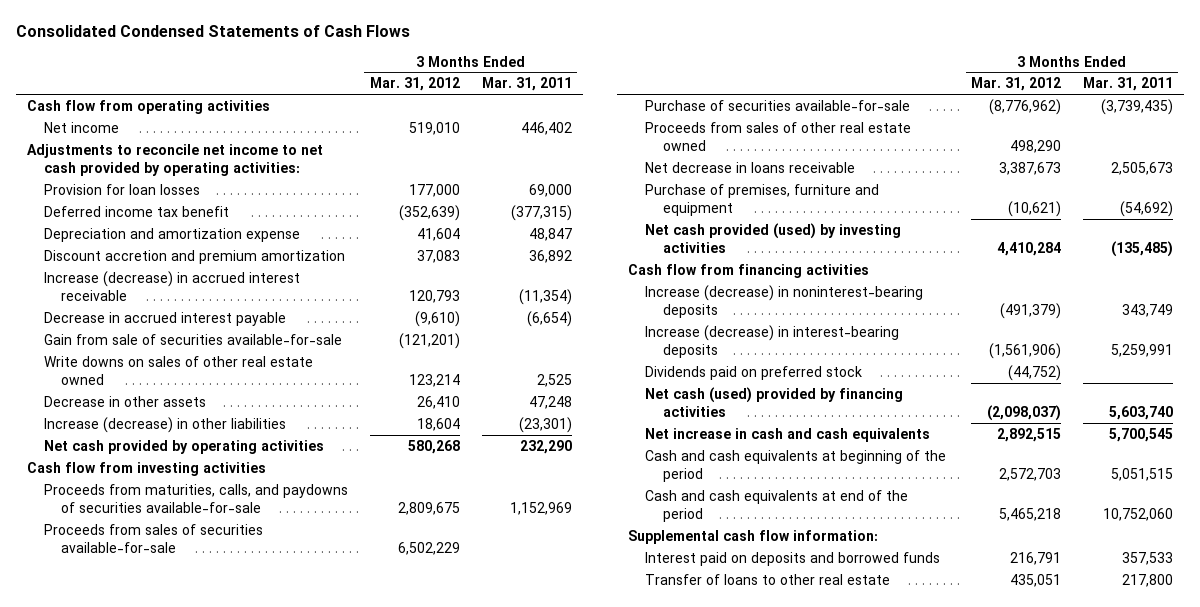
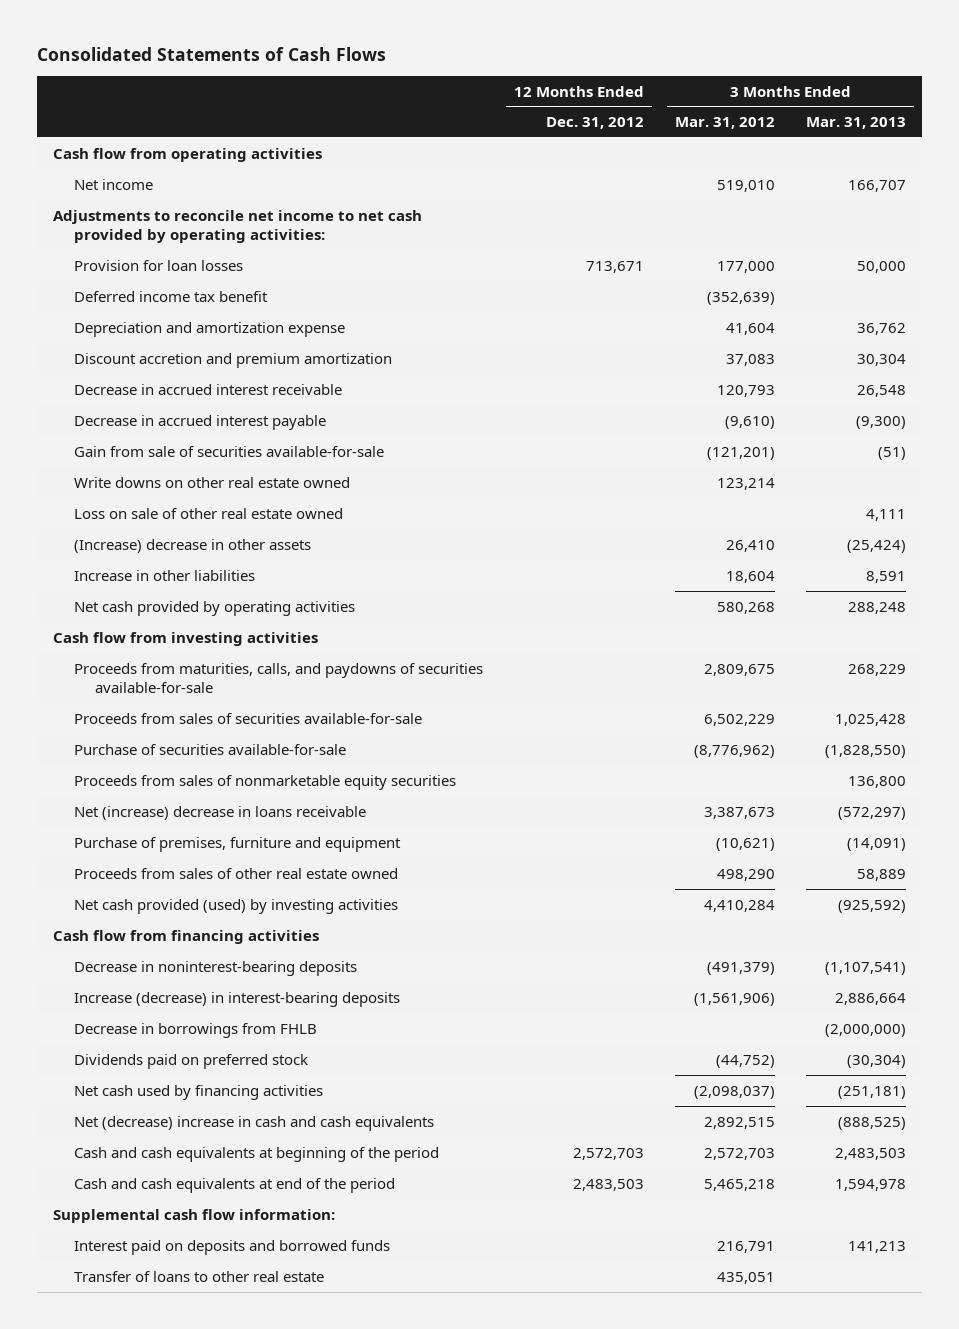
- Consolidated Condensed Statements of Cash Flows
+ Consolidated Statements of Cash Flows
- | 3 Months Ended Mar. 31, 2012 | 3 Months Ended Mar. 31, 2011
+ | 12 Months Ended Dec. 31, 2012 | 3 Months Ended Mar. 31, 2012 | 3 Months Ended Mar. 31, 2013
- Increase (decrease) in accrued interest receivable | 120,793 | (11,354)
+ Decrease in accrued interest receivable | | 120,793 | 26,548
- Write downs on sales of other real estate owned | 123,214 | 2,525
- Decrease in other assets | 26,410 | 47,248
- Increase (decrease) in other liabilities | 18,604 | (23,301)
+ Write downs on other real estate owned | | 123,214 |
+ Loss on sale of other real estate owned | | | 4,111
+ (Increase) decrease in other assets | | 26,410 | (25,424)
+ Increase in other liabilities | | 18,604 | 8,591
- Net decrease in loans receivable | 3,387,673 | 2,505,673
+ Proceeds from sales of nonmarketable equity securities | | | 136,800
+ Net (increase) decrease in loans receivable | | 3,387,673 | (572,297)
moved down: Proceeds from sales of other real estate owned | | 498,290 | 58,889
- Increase (decrease) in noninterest-bearing deposits | (491,379) | 343,749
+ Decrease in noninterest-bearing deposits | | (491,379) | (1,107,541)
+ Decrease in borrowings from FHLB | | | (2,000,000)
- Net cash (used) provided by financing activities | (2,098,037) | 5,603,740
- Net increase in cash and cash equivalents | 2,892,515 | 5,700,545
+ Net cash used by financing activities | | (2,098,037) | (251,181)
+ Net (decrease) increase in cash and cash equivalents | | 2,892,515 | (888,525)

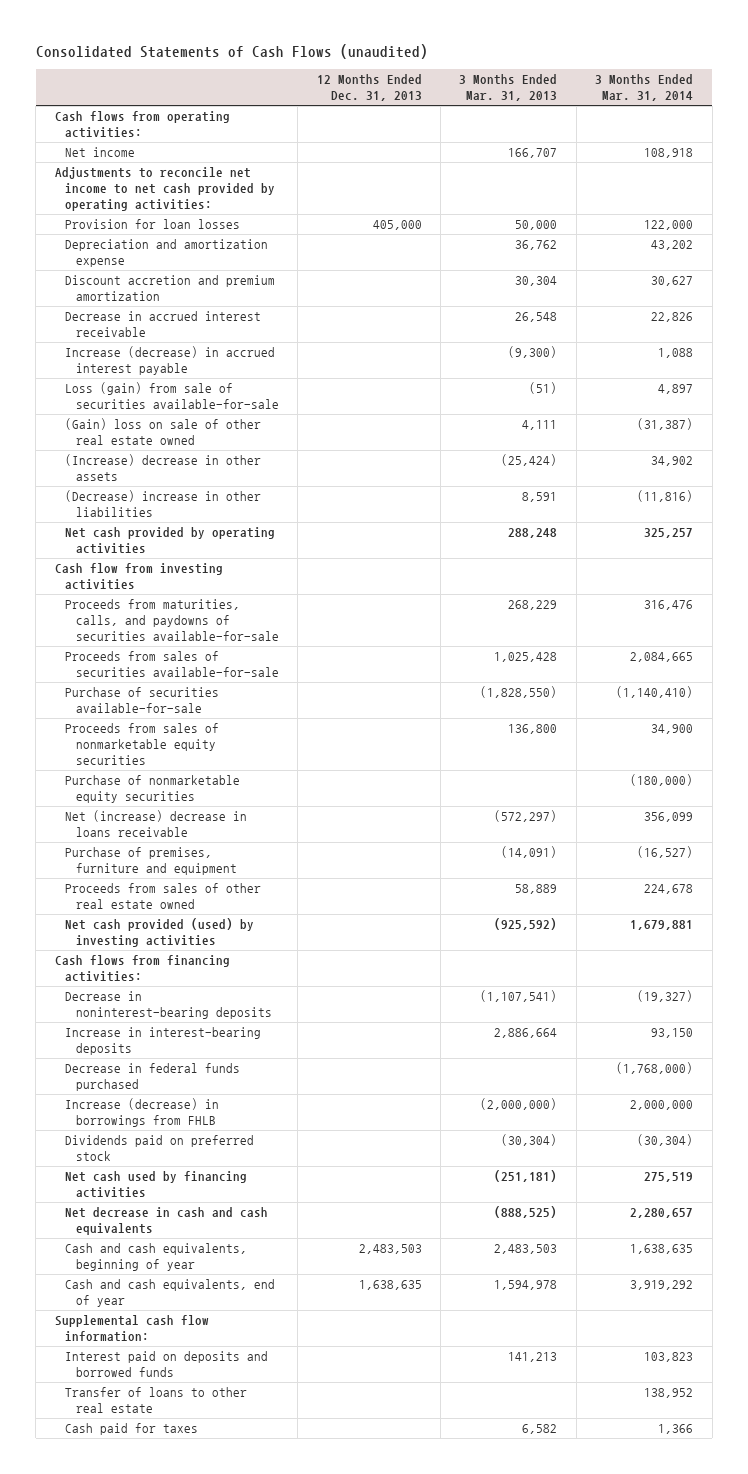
- Consolidated Statements of Cash Flows
+ Consolidated Statements of Cash Flows (unaudited)
- | 12 Months Ended Dec. 31, 2012 | 3 Months Ended Mar. 31, 2012 | 3 Months Ended Mar. 31, 2013
+ | 12 Months Ended Dec. 31, 2013 | 3 Months Ended Mar. 31, 2013 | 3 Months Ended Mar. 31, 2014
- Cash flow from operating activities
+ Cash flows from operating activities:
- Deferred income tax benefit | | (352,639) |
- Decrease in accrued interest payable | | (9,610) | (9,300)
- Gain from sale of securities available-for-sale | | (121,201) | (51)
- Write downs on other real estate owned | | 123,214 |
- Loss on sale of other real estate owned | | | 4,111
+ Increase (decrease) in accrued interest payable | | (9,300) | 1,088
+ Loss (gain) from sale of securities available-for-sale | | (51) | 4,897
+ (Gain) loss on sale of other real estate owned | | 4,111 | (31,387)
- Increase in other liabilities | | 18,604 | 8,591
+ (Decrease) increase in other liabilities | | 8,591 | (11,816)
+ Purchase of nonmarketable equity securities | | | (180,000)
- Cash flow from financing activities
+ Cash flows from financing activities:
- Increase (decrease) in interest-bearing deposits | | (1,561,906) | 2,886,664
- Decrease in borrowings from FHLB | | | (2,000,000)
+ Increase in interest-bearing deposits | | 2,886,664 | 93,150
+ Decrease in federal funds purchased | | | (1,768,000)
+ Increase (decrease) in borrowings from FHLB | | (2,000,000) | 2,000,000
- Net (decrease) increase in cash and cash equivalents | | 2,892,515 | (888,525)
- Cash and cash equivalents at beginning of the period | 2,572,703 | 2,572,703 | 2,483,503
- Cash and cash equivalents at end of the period | 2,483,503 | 5,465,218 | 1,594,978
+ Net decrease in cash and cash equivalents | | (888,525) | 2,280,657
+ Cash and cash equivalents, beginning of year | 2,483,503 | 2,483,503 | 1,638,635
+ Cash and cash equivalents, end of year | 1,638,635 | 1,594,978 | 3,919,292
+ Cash paid for taxes | | 6,582 | 1,366

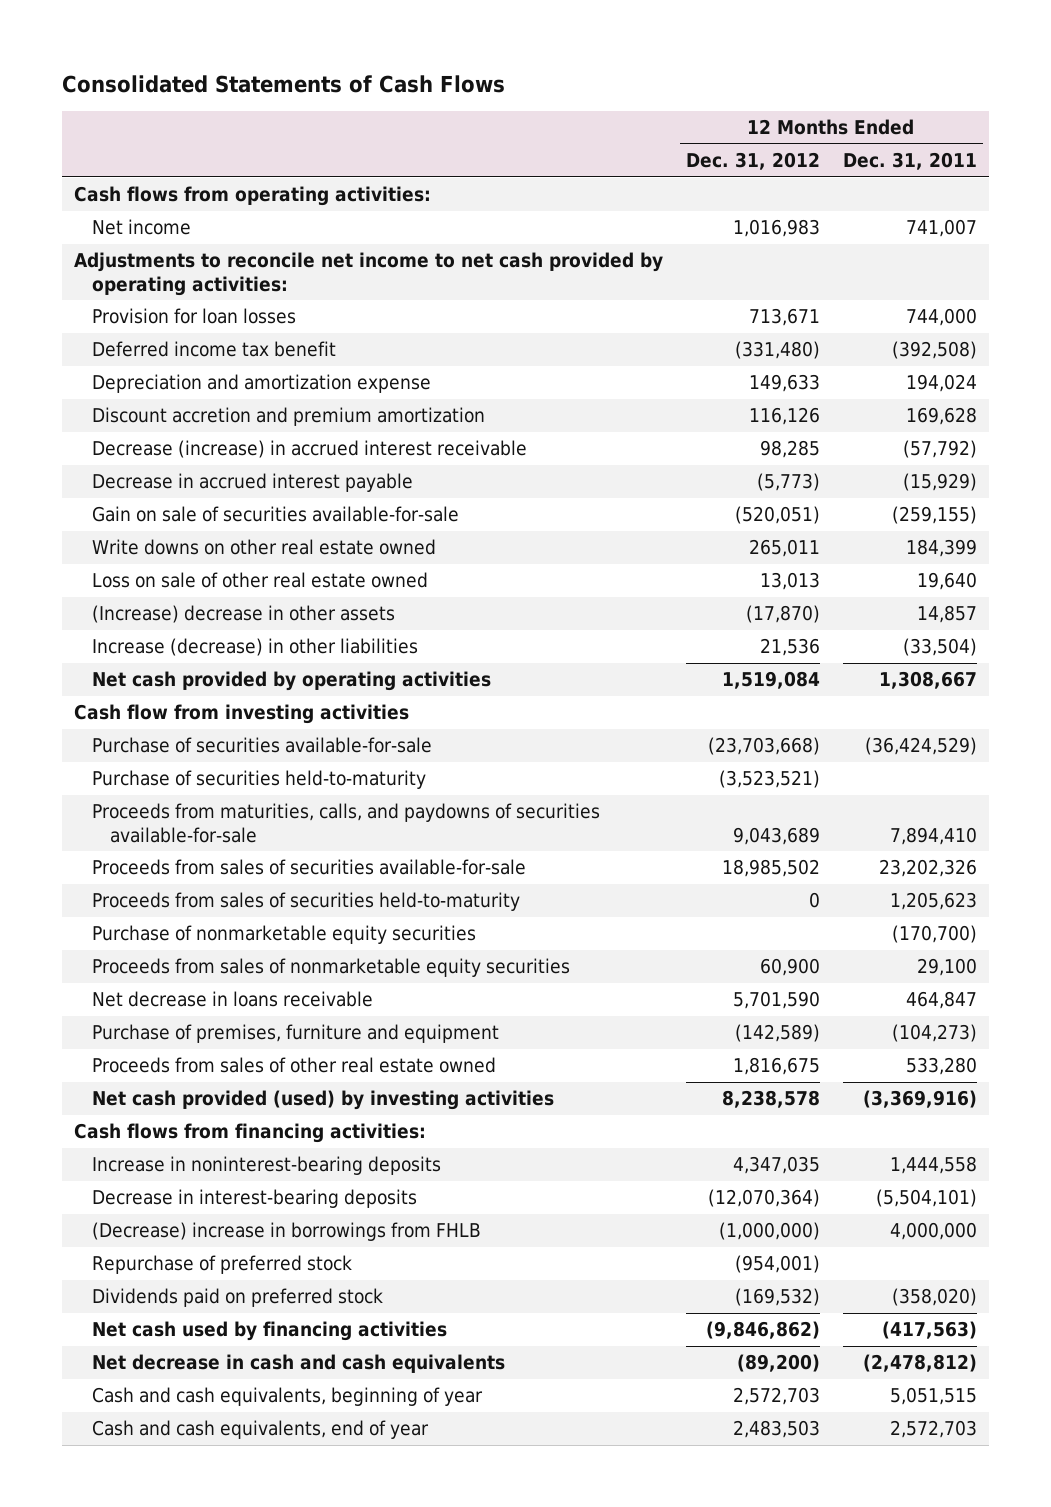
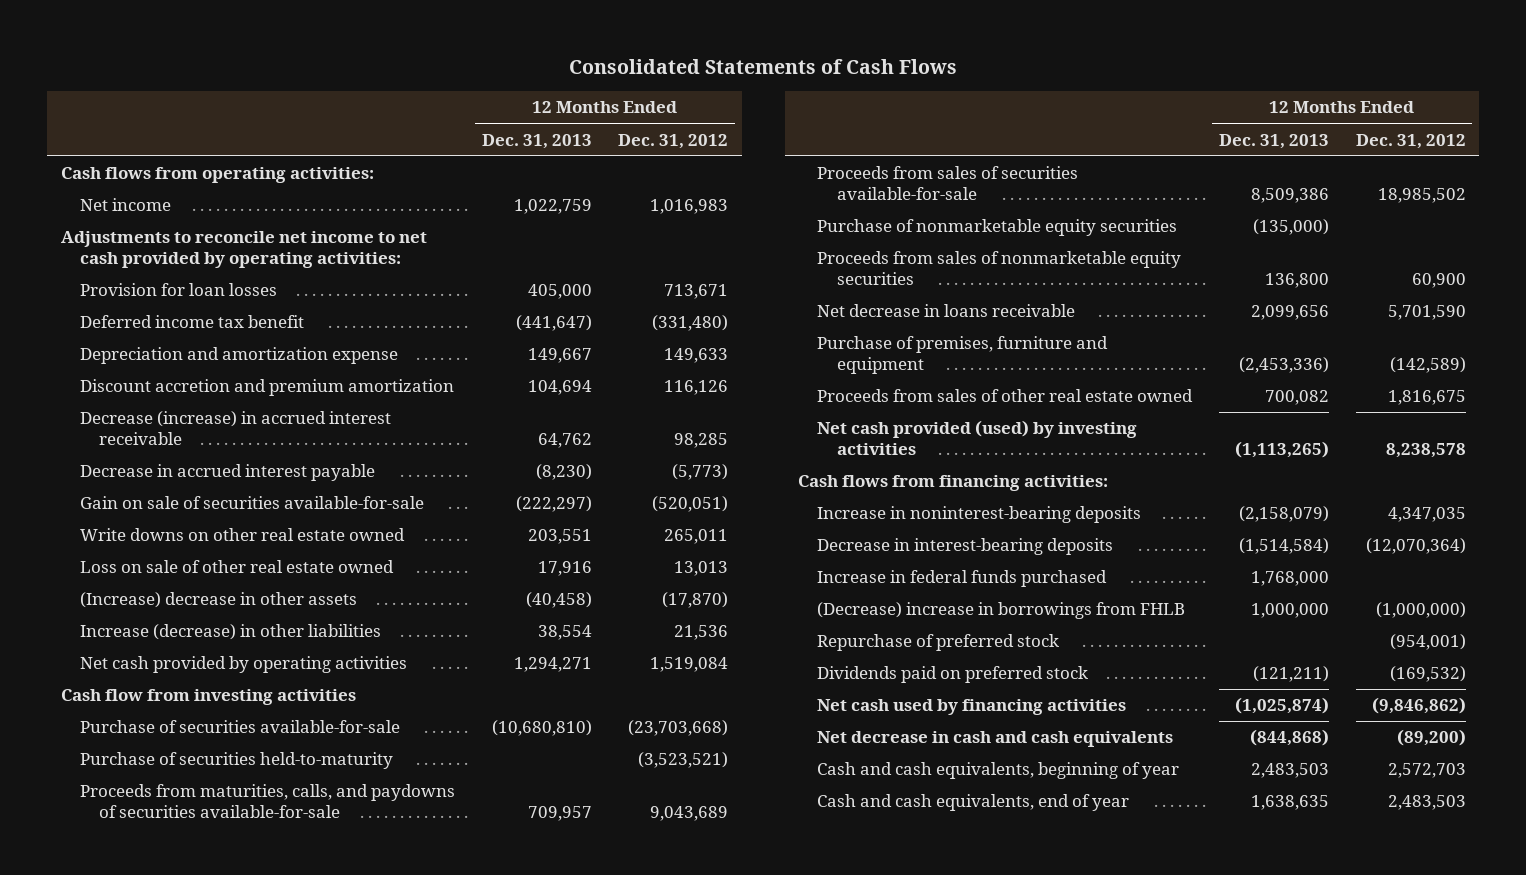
- | 12 Months Ended Dec. 31, 2012 | 12 Months Ended Dec. 31, 2011
+ | 12 Months Ended Dec. 31, 2013 | 12 Months Ended Dec. 31, 2012
- Proceeds from sales of securities held-to-maturity | 0 | 1,205,623
+ Increase in federal funds purchased | 1,768,000 |

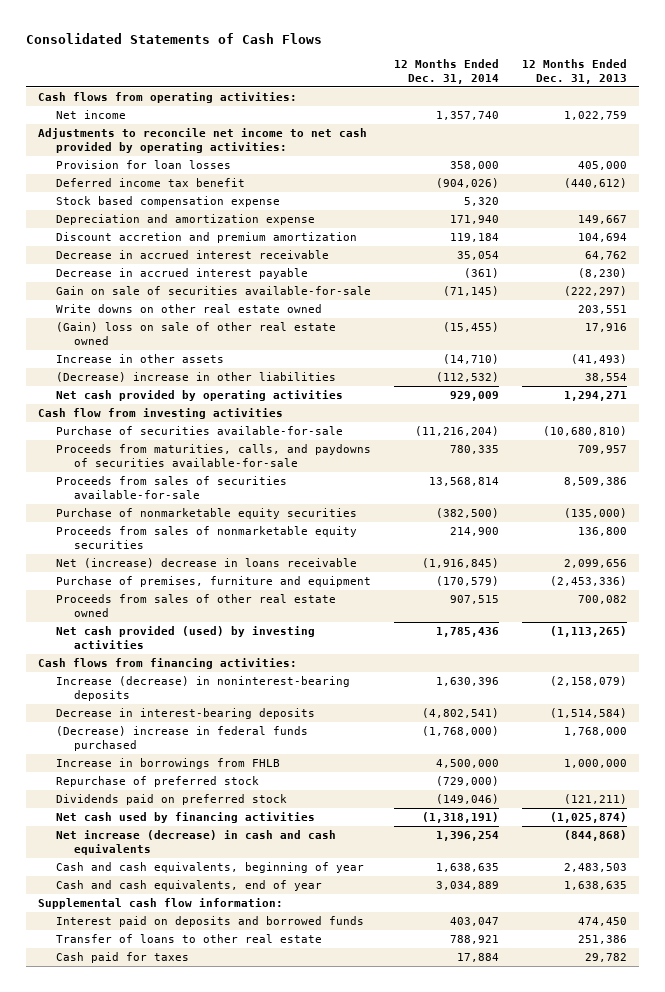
- | 12 Months Ended Dec. 31, 2013 | 12 Months Ended Dec. 31, 2012
+ | 12 Months Ended Dec. 31, 2014 | 12 Months Ended Dec. 31, 2013
- Deferred income tax benefit | (441,647) | (331,480)
+ Deferred income tax benefit | (904,026) | (440,612)
+ Stock based compensation expense | 5,320 |
- Decrease (increase) in accrued interest receivable | 64,762 | 98,285
+ Decrease in accrued interest receivable | 35,054 | 64,762
- Loss on sale of other real estate owned | 17,916 | 13,013
- (Increase) decrease in other assets | (40,458) | (17,870)
- Increase (decrease) in other liabilities | 38,554 | 21,536
+ (Gain) loss on sale of other real estate owned | (15,455) | 17,916
+ Increase in other assets | (14,710) | (41,493)
+ (Decrease) increase in other liabilities | (112,532) | 38,554
- Purchase of securities held-to-maturity | | (3,523,521)
- Net decrease in loans receivable | 2,099,656 | 5,701,590
+ Net (increase) decrease in loans receivable | (1,916,845) | 2,099,656
- Increase in noninterest-bearing deposits | (2,158,079) | 4,347,035
+ Increase (decrease) in noninterest-bearing deposits | 1,630,396 | (2,158,079)
- Increase in federal funds purchased | 1,768,000 |
- (Decrease) increase in borrowings from FHLB | 1,000,000 | (1,000,000)
+ (Decrease) increase in federal funds purchased | (1,768,000) | 1,768,000
+ Increase in borrowings from FHLB | 4,500,000 | 1,000,000
- Net decrease in cash and cash equivalents | (844,868) | (89,200)
+ Net increase (decrease) in cash and cash equivalents | 1,396,254 | (844,868)
+ Supplemental cash flow information:
+ Interest paid on deposits and borrowed funds | 403,047 | 474,450
+ Transfer of loans to other real estate | 788,921 | 251,386
+ Cash paid for taxes | 17,884 | 29,782

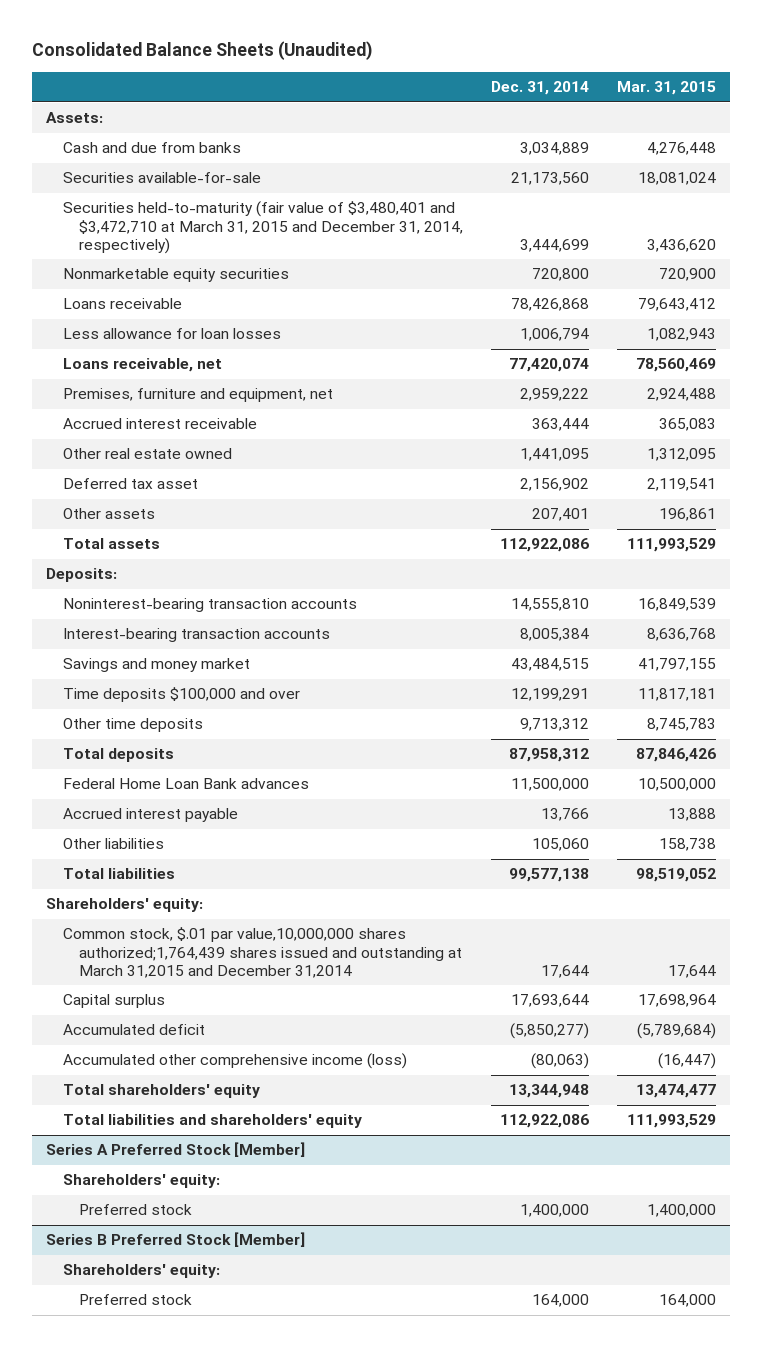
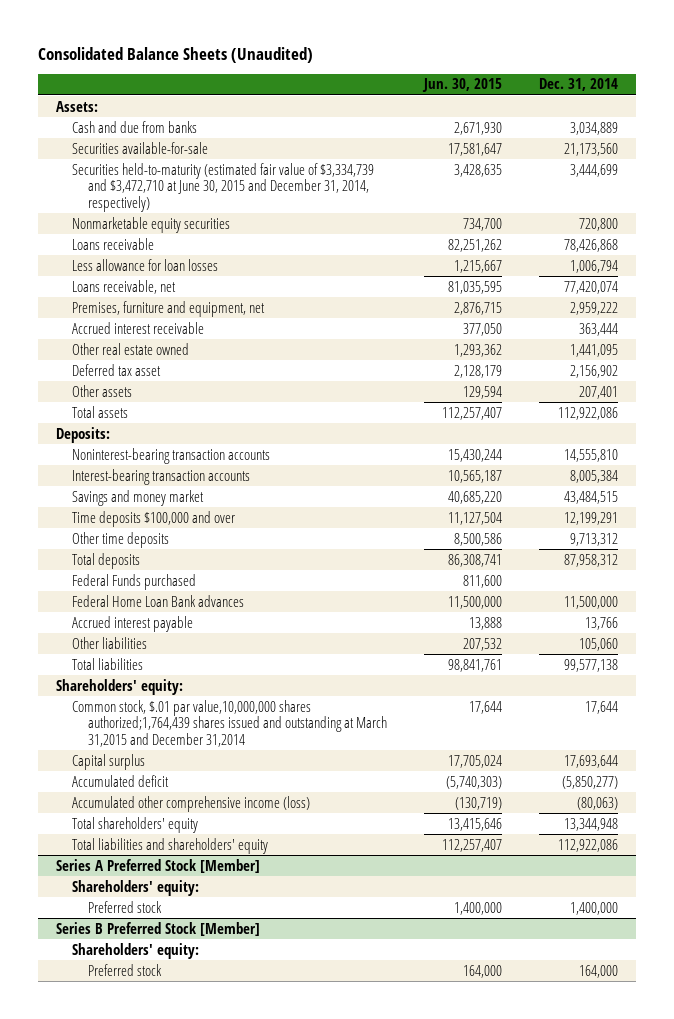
- | Dec. 31, 2014 | Mar. 31, 2015
+ | Jun. 30, 2015 | Dec. 31, 2014
- Securities held-to-maturity (fair value of $3,480,401 and $3,472,710 at March 31, 2015 and December 31, 2014, respectively) | 3,444,699 | 3,436,620
+ Securities held-to-maturity (estimated fair value of $3,334,739 and $3,472,710 at June 30, 2015 and December 31, 2014, respectively) | 3,428,635 | 3,444,699
+ Federal Funds purchased | 811,600 |

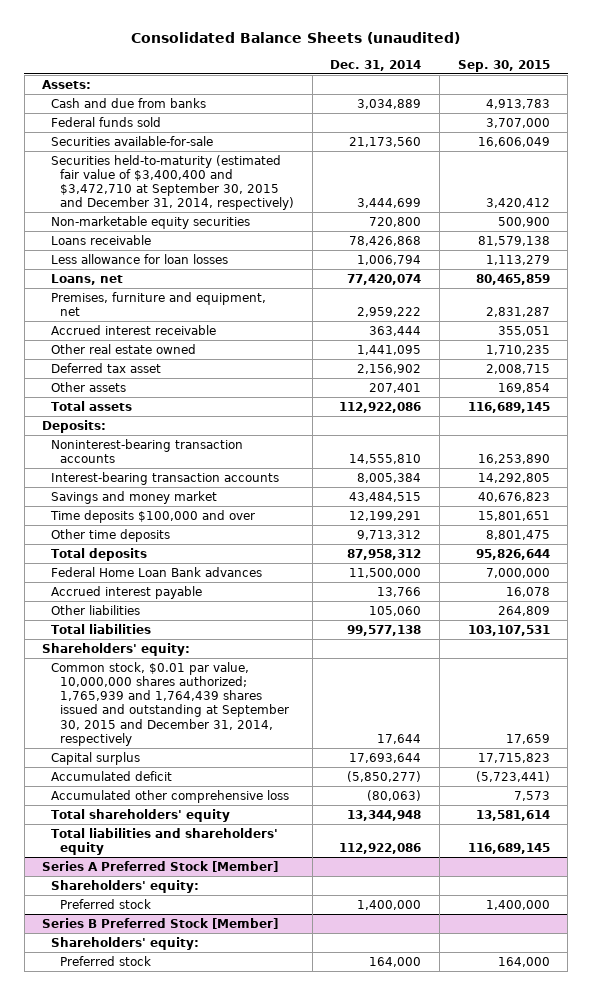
- Consolidated Balance Sheets (Unaudited)
+ Consolidated Balance Sheets (unaudited)
- | Jun. 30, 2015 | Dec. 31, 2014
+ | Dec. 31, 2014 | Sep. 30, 2015
+ Federal funds sold | | 3,707,000
- Securities held-to-maturity (estimated fair value of $3,334,739 and $3,472,710 at June 30, 2015 and December 31, 2014, respectively) | 3,428,635 | 3,444,699
- Nonmarketable equity securities | 734,700 | 720,800
+ Securities held-to-maturity (estimated fair value of $3,400,400 and $3,472,710 at September 30, 2015 and December 31, 2014, respectively) | 3,444,699 | 3,420,412
+ Non-marketable equity securities | 720,800 | 500,900
- Loans receivable, net | 81,035,595 | 77,420,074
+ Loans, net | 77,420,074 | 80,465,859
- Federal Funds purchased | 811,600 |
- Common stock, $.01 par value,10,000,000 shares authorized;1,764,439 shares issued and outstanding at March 31,2015 and December 31,2014 | 17,644 | 17,644
+ Common stock, $0.01 par value, 10,000,000 shares authorized; 1,765,939 and 1,764,439 shares issued and outstanding at September 30, 2015 and December 31, 2014, respectively | 17,644 | 17,659
- Accumulated other comprehensive income (loss) | (130,719) | (80,063)
+ Accumulated other comprehensive loss | (80,063) | 7,573

